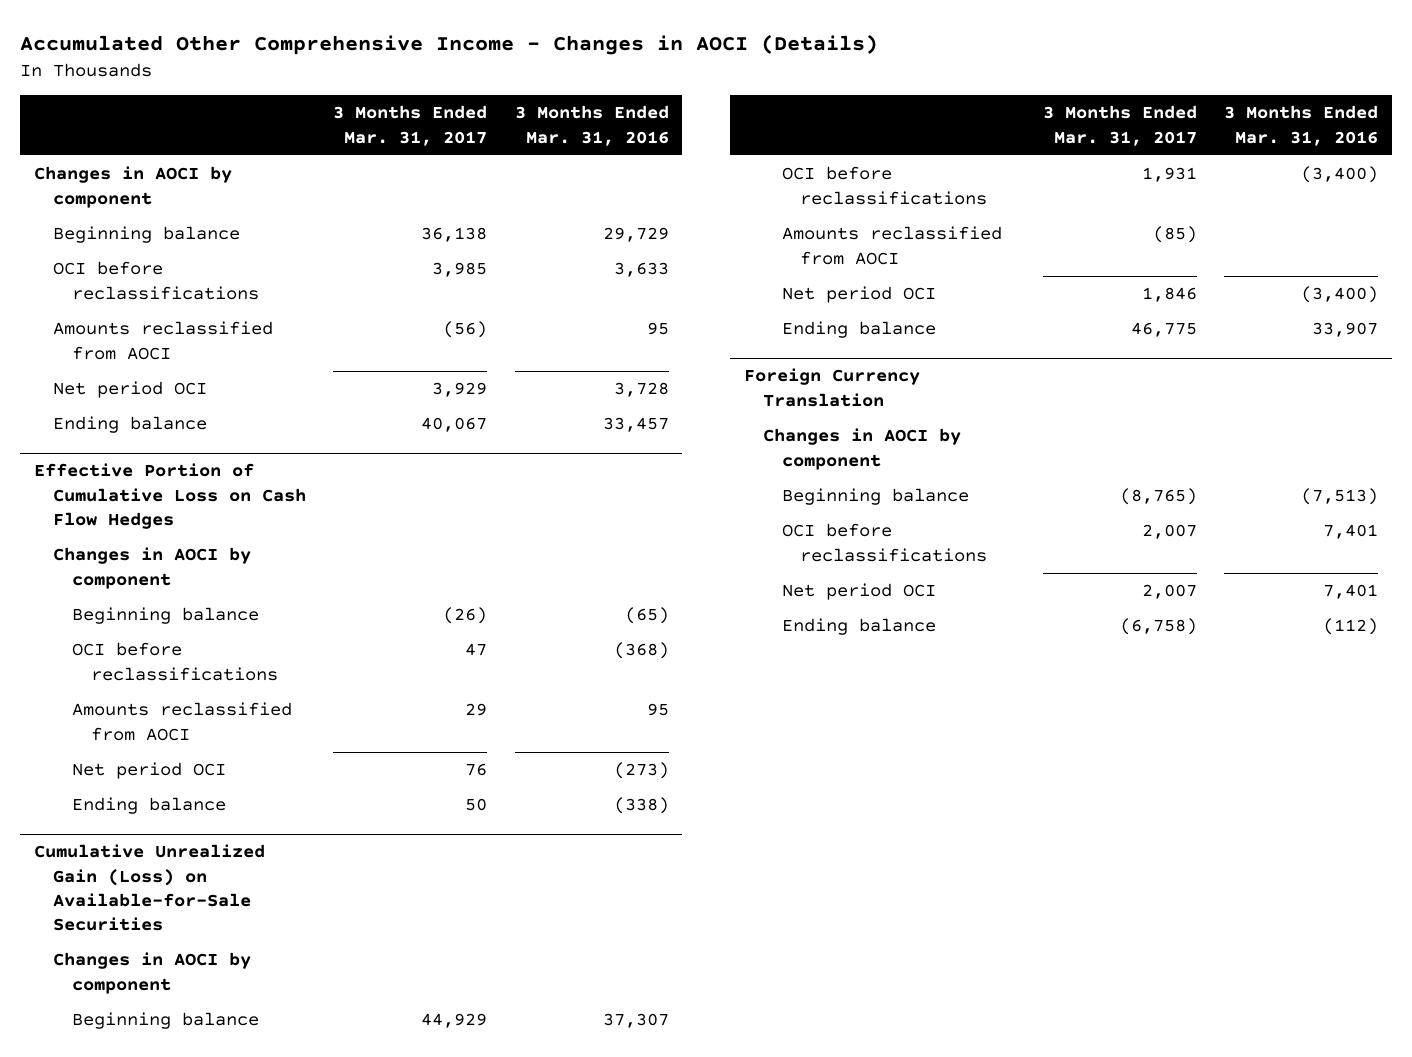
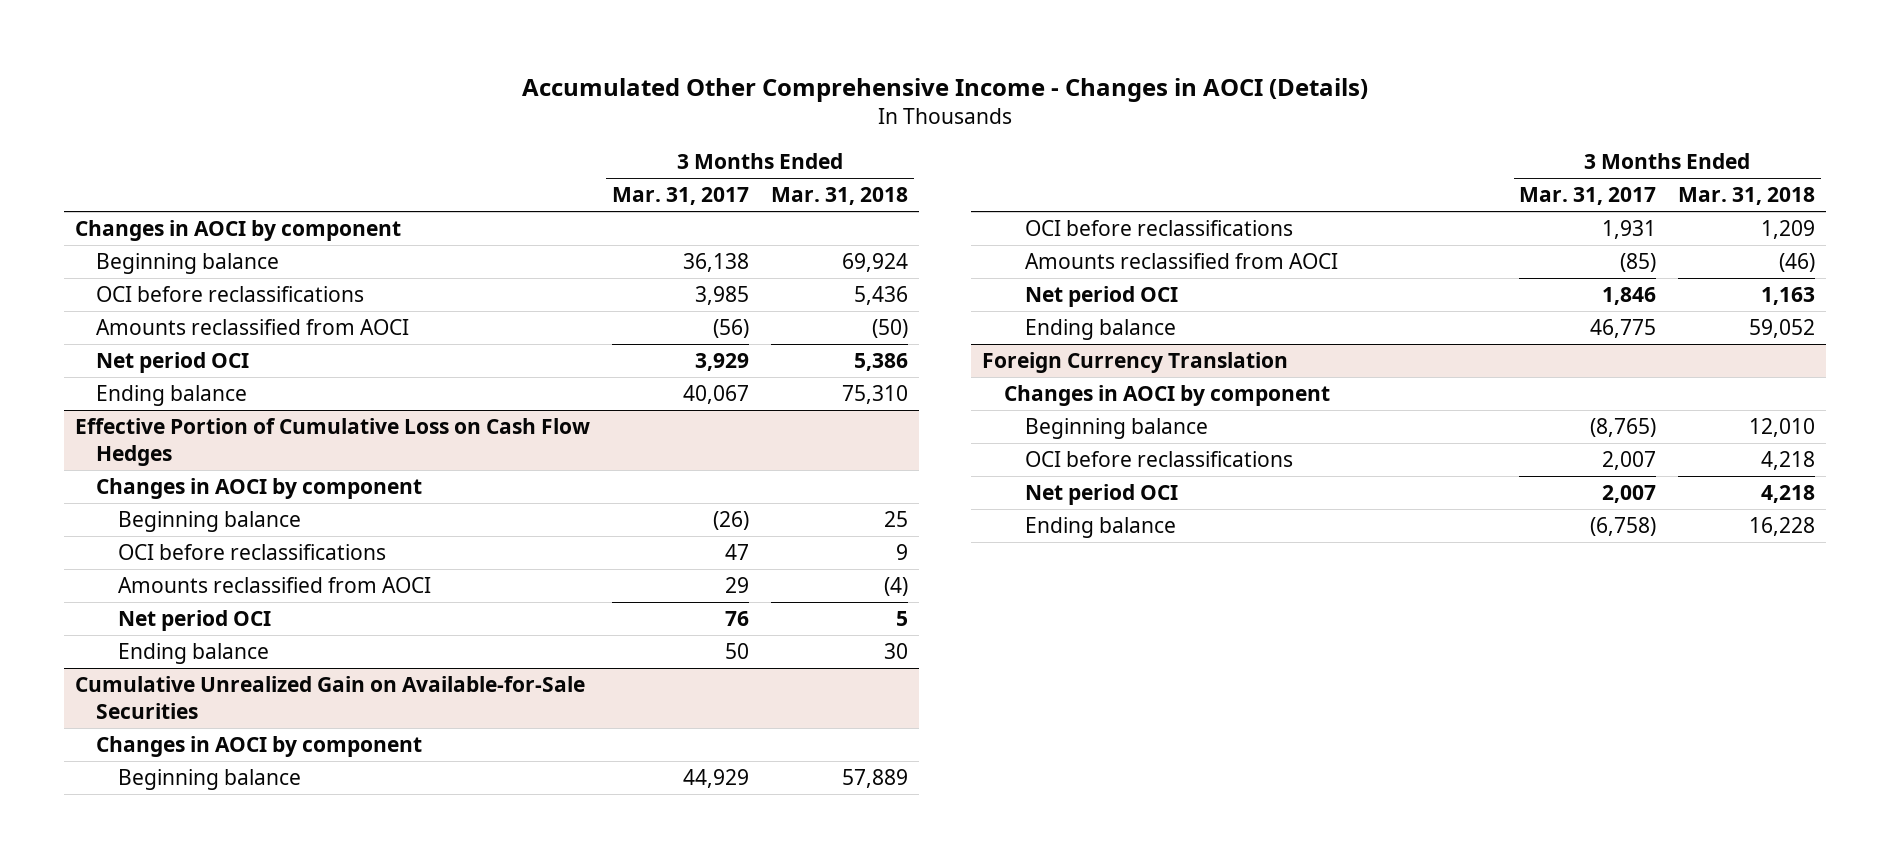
- | 3 Months Ended Mar. 31, 2017 | 3 Months Ended Mar. 31, 2016
+ | 3 Months Ended Mar. 31, 2017 | 3 Months Ended Mar. 31, 2018
- Cumulative Unrealized Gain (Loss) on Available-for-Sale Securities
+ Cumulative Unrealized Gain on Available-for-Sale Securities

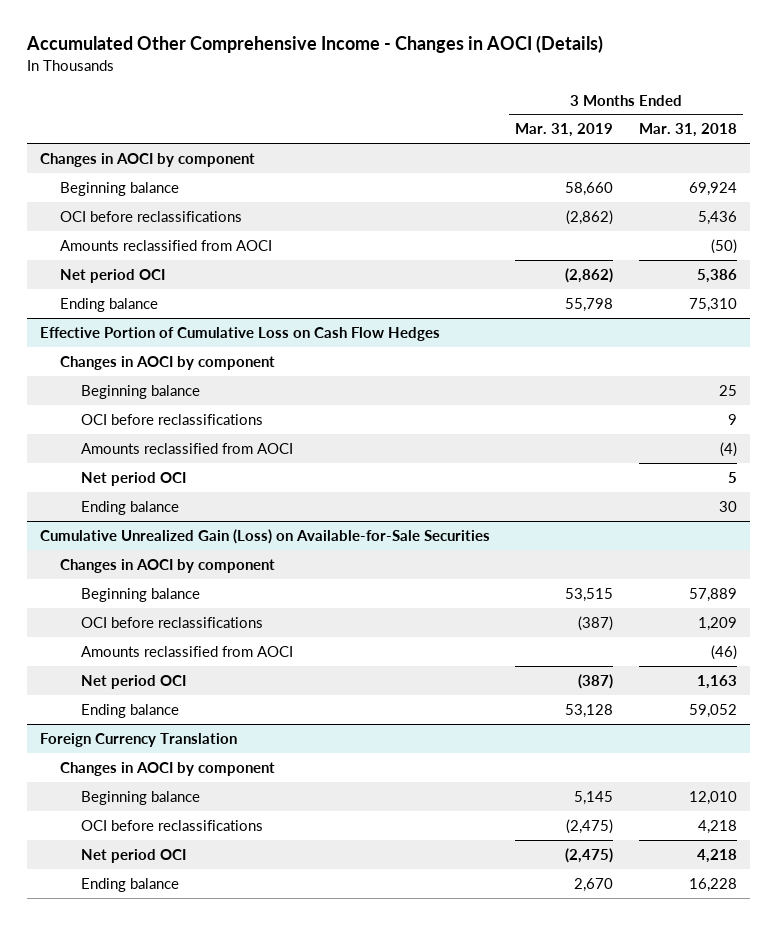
- | 3 Months Ended Mar. 31, 2017 | 3 Months Ended Mar. 31, 2018
+ | 3 Months Ended Mar. 31, 2019 | 3 Months Ended Mar. 31, 2018
- Cumulative Unrealized Gain on Available-for-Sale Securities
+ Cumulative Unrealized Gain (Loss) on Available-for-Sale Securities

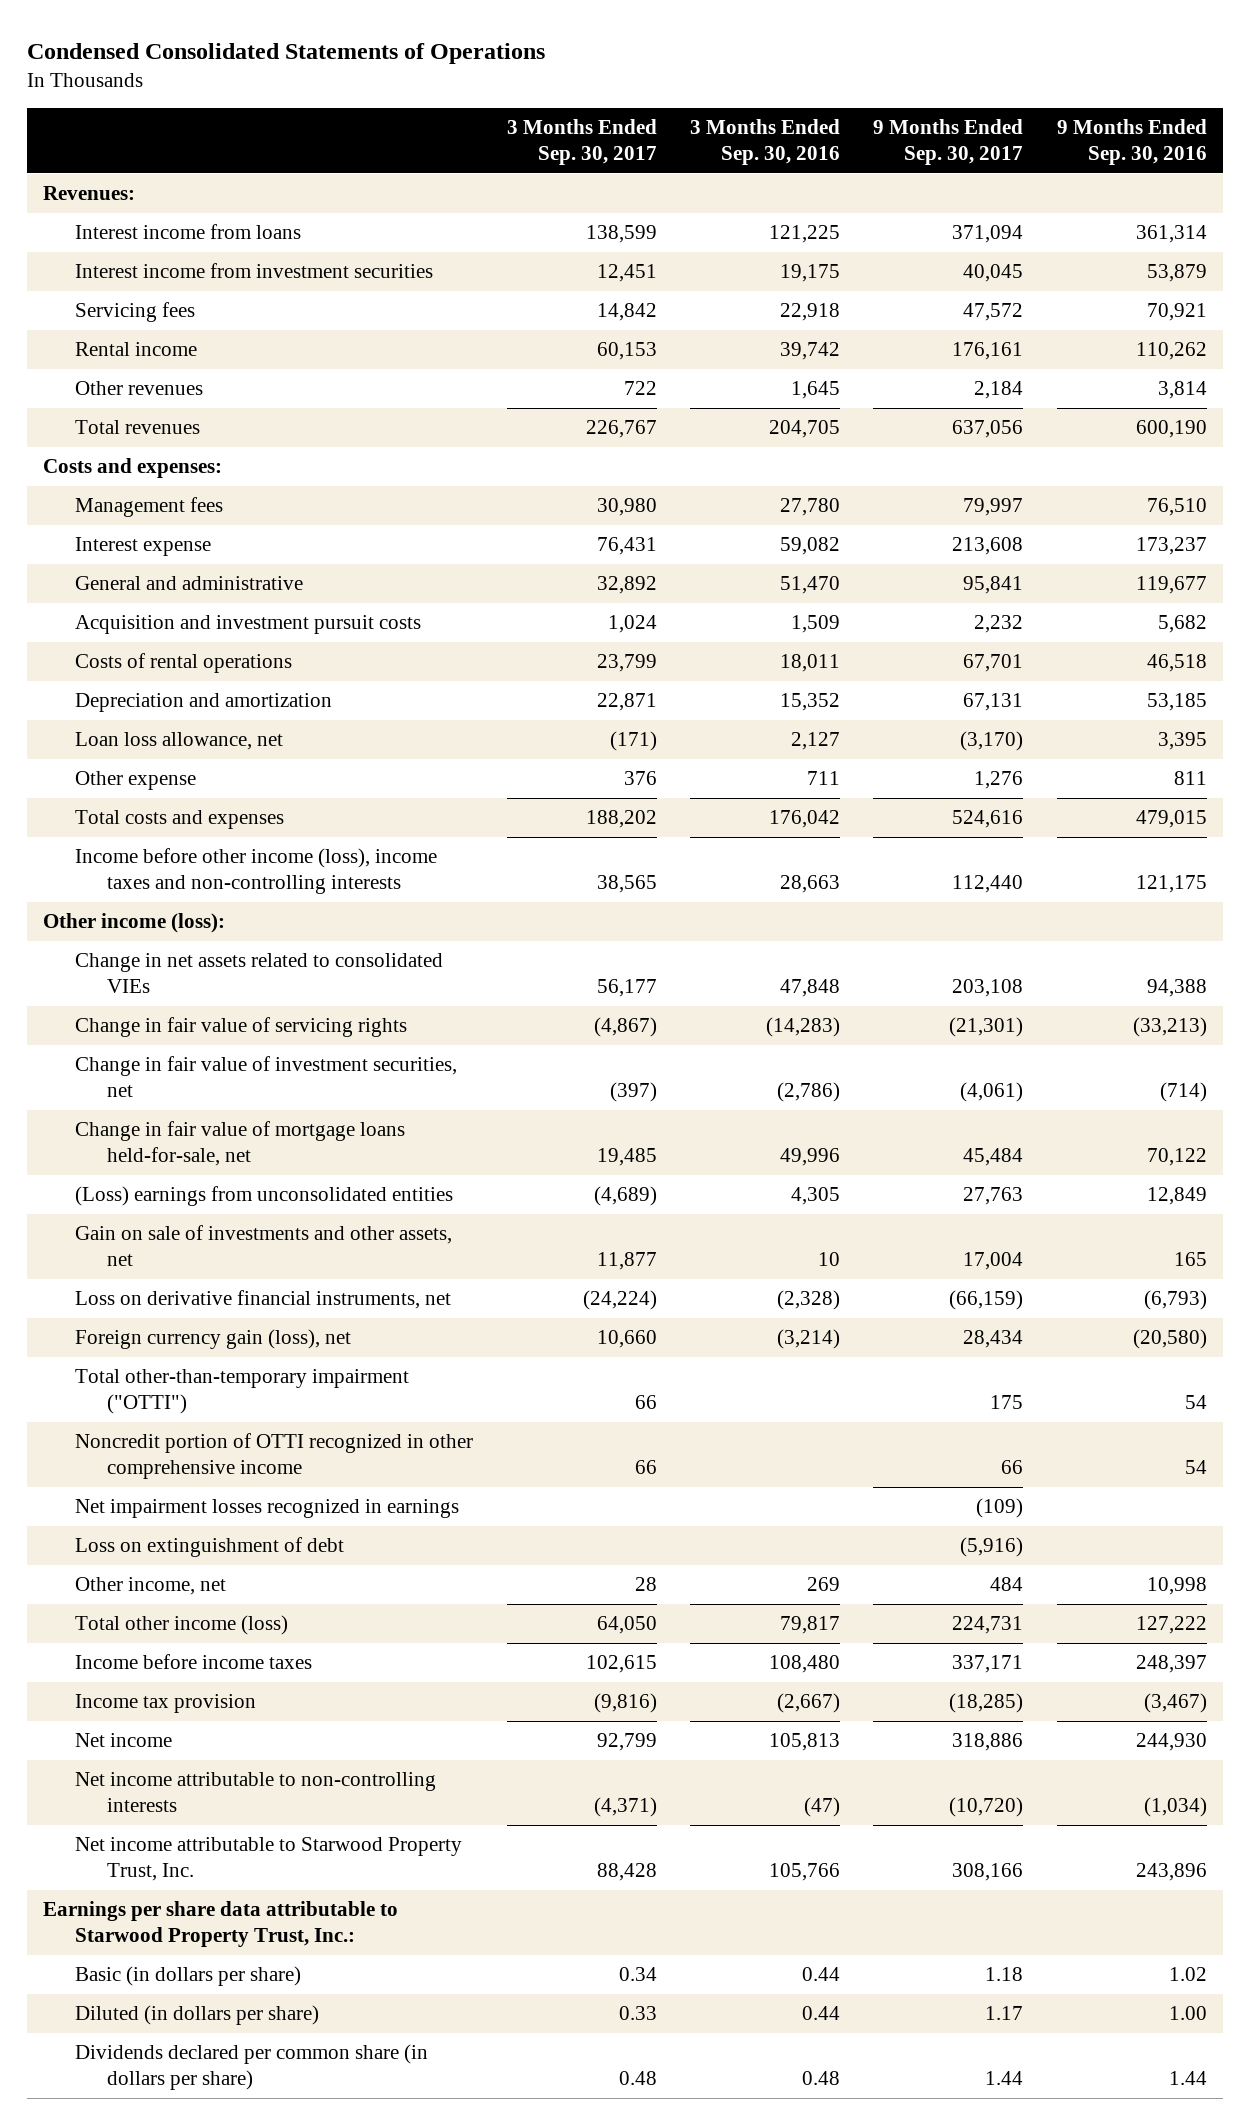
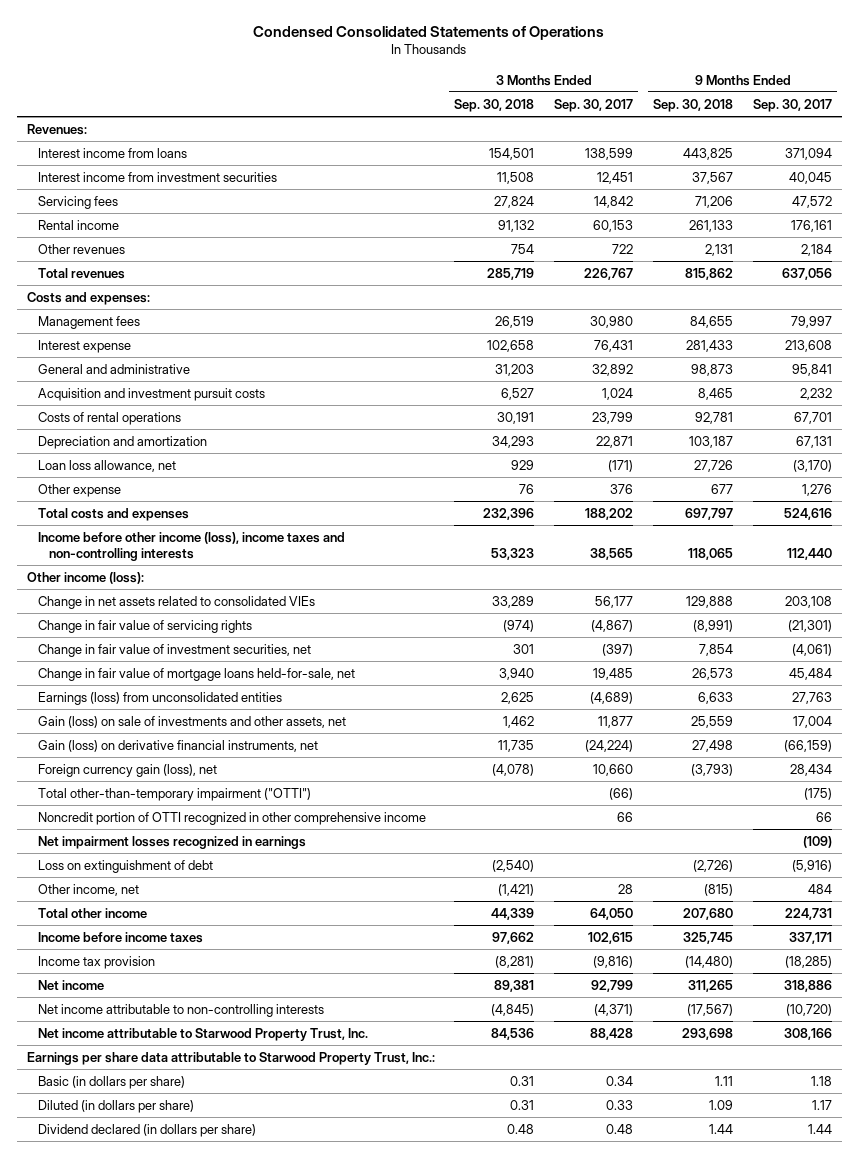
- | 3 Months Ended Sep. 30, 2017 | 3 Months Ended Sep. 30, 2016 | 9 Months Ended Sep. 30, 2017 | 9 Months Ended Sep. 30, 2016
+ | 3 Months Ended Sep. 30, 2018 | 3 Months Ended Sep. 30, 2017 | 9 Months Ended Sep. 30, 2018 | 9 Months Ended Sep. 30, 2017
- (Loss) earnings from unconsolidated entities | (4,689) | 4,305 | 27,763 | 12,849
- Gain on sale of investments and other assets, net | 11,877 | 10 | 17,004 | 165
- Loss on derivative financial instruments, net | (24,224) | (2,328) | (66,159) | (6,793)
+ Earnings (loss) from unconsolidated entities | 2,625 | (4,689) | 6,633 | 27,763
+ Gain (loss) on sale of investments and other assets, net | 1,462 | 11,877 | 25,559 | 17,004
+ Gain (loss) on derivative financial instruments, net | 11,735 | (24,224) | 27,498 | (66,159)
- Total other-than-temporary impairment ("OTTI") | 66 | | 175 | 54
+ Total other-than-temporary impairment ("OTTI") | | (66) | | (175)
- Total other income (loss) | 64,050 | 79,817 | 224,731 | 127,222
+ Total other income | 44,339 | 64,050 | 207,680 | 224,731
- Dividends declared per common share (in dollars per share) | 0.48 | 0.48 | 1.44 | 1.44
+ Dividend declared (in dollars per share) | 0.48 | 0.48 | 1.44 | 1.44

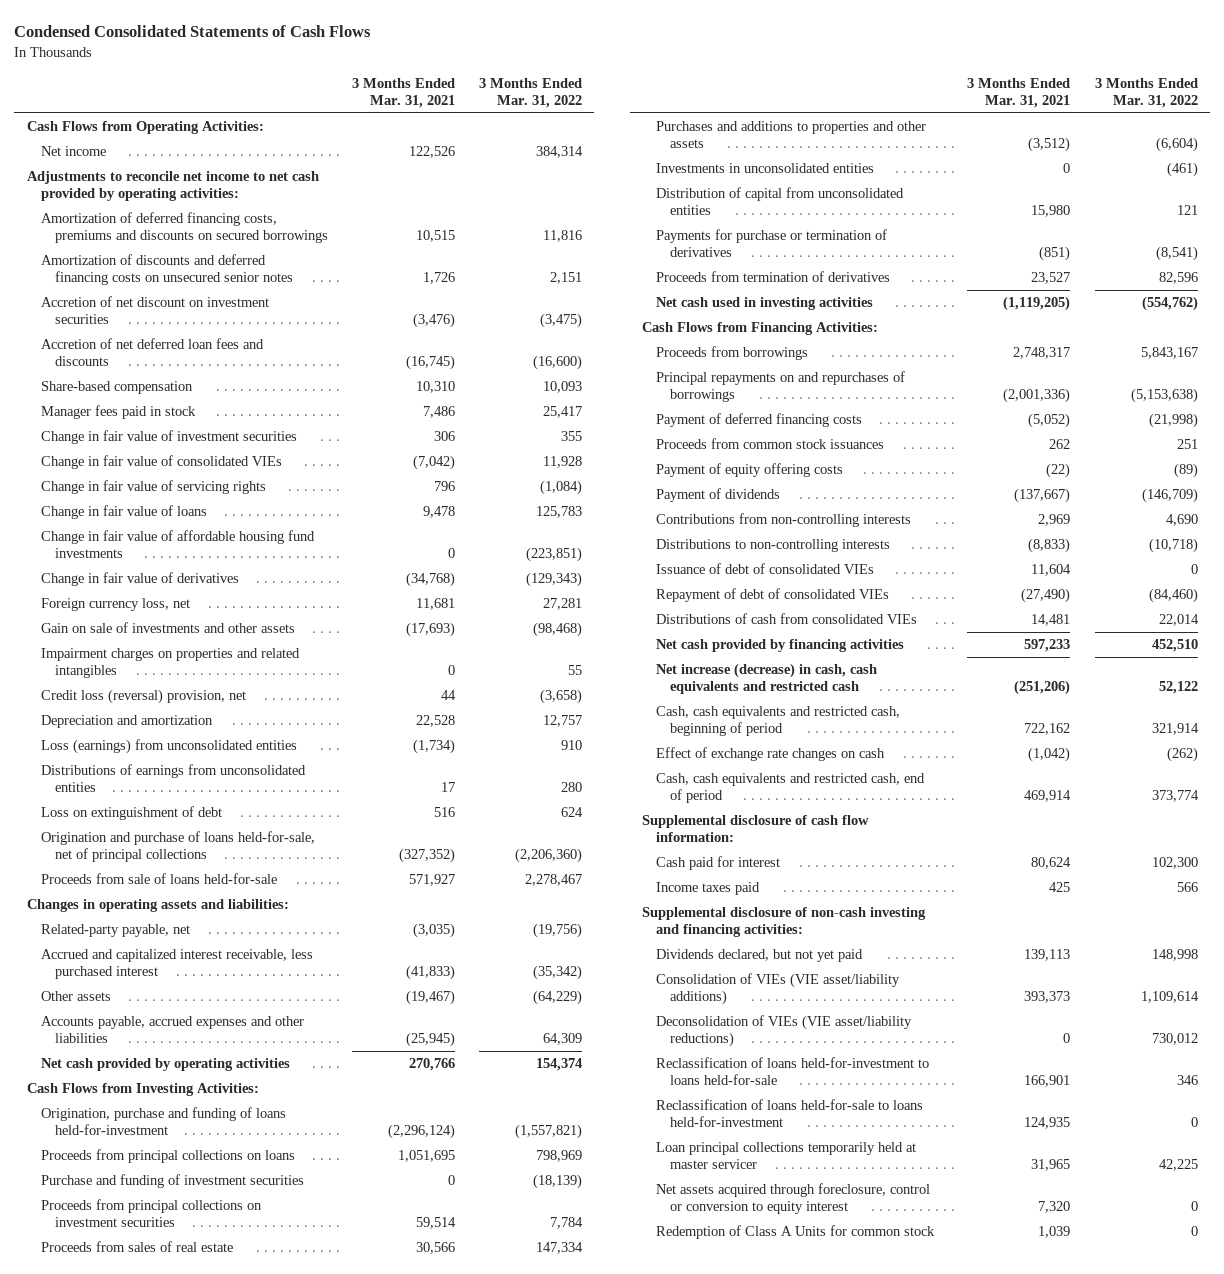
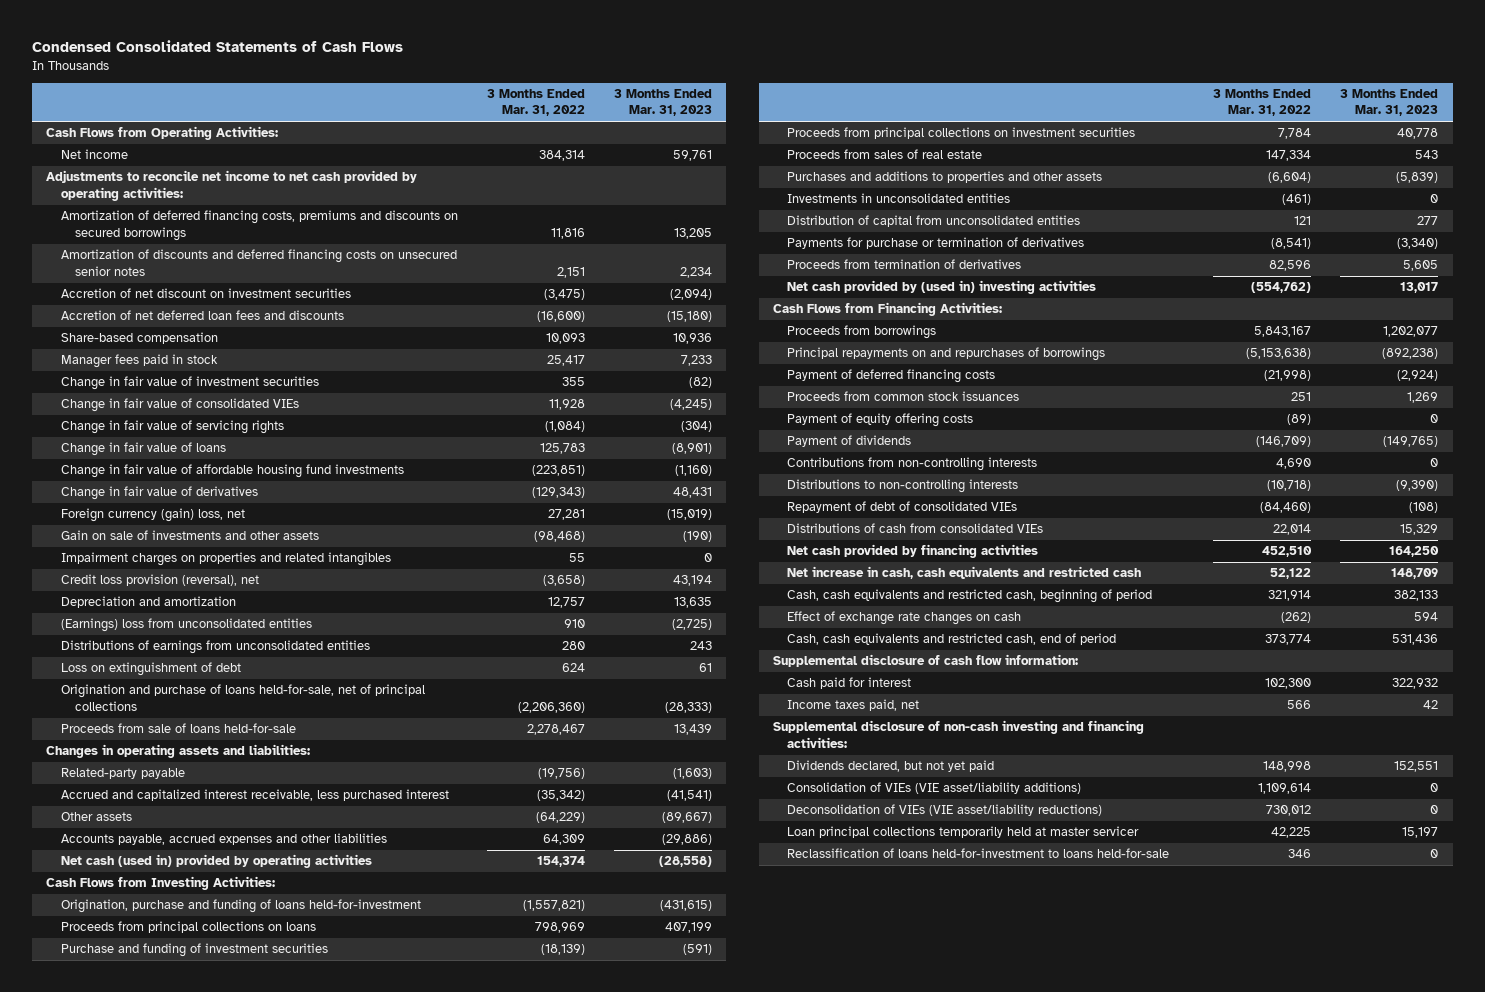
- | 3 Months Ended Mar. 31, 2021 | 3 Months Ended Mar. 31, 2022
+ | 3 Months Ended Mar. 31, 2022 | 3 Months Ended Mar. 31, 2023
- Foreign currency loss, net | 11,681 | 27,281
+ Foreign currency (gain) loss, net | 27,281 | (15,019)
- Credit loss (reversal) provision, net | 44 | (3,658)
+ Credit loss provision (reversal), net | (3,658) | 43,194
- Loss (earnings) from unconsolidated entities | (1,734) | 910
+ (Earnings) loss from unconsolidated entities | 910 | (2,725)
- Related-party payable, net | (3,035) | (19,756)
+ Related-party payable | (19,756) | (1,603)
- Net cash provided by operating activities | 270,766 | 154,374
+ Net cash (used in) provided by operating activities | 154,374 | (28,558)
- Net cash used in investing activities | (1,119,205) | (554,762)
+ Net cash provided by (used in) investing activities | (554,762) | 13,017
- Issuance of debt of consolidated VIEs | 11,604 | 0
- Net increase (decrease) in cash, cash equivalents and restricted cash | (251,206) | 52,122
+ Net increase in cash, cash equivalents and restricted cash | 52,122 | 148,709
- Income taxes paid | 425 | 566
+ Income taxes paid, net | 566 | 42
- Reclassification of loans held-for-sale to loans held-for-investment | 124,935 | 0
- Net assets acquired through foreclosure, control or conversion to equity interest | 7,320 | 0
- Redemption of Class A Units for common stock | 1,039 | 0
moved down: Reclassification of loans held-for-investment to loans held-for-sale | 346 | 0

